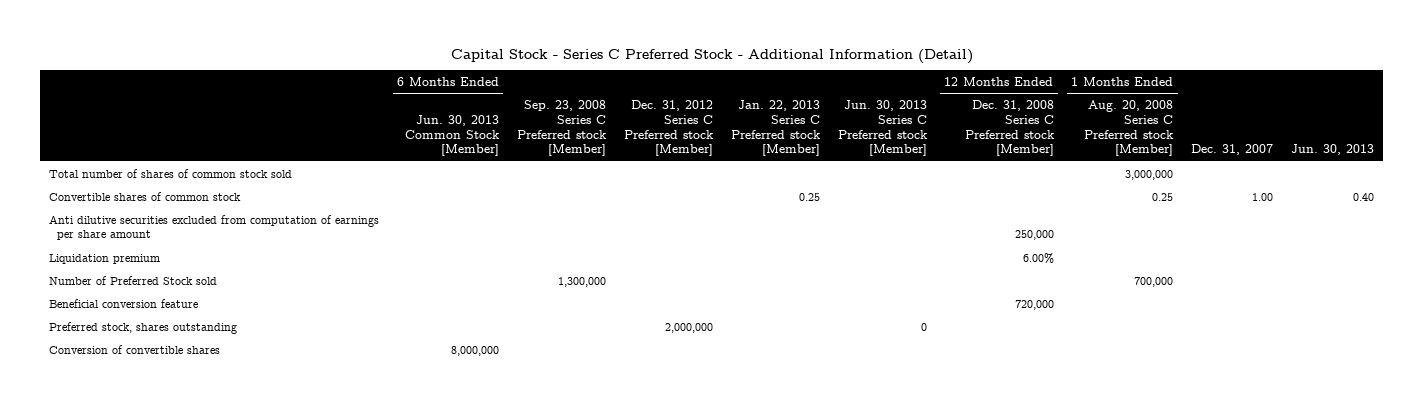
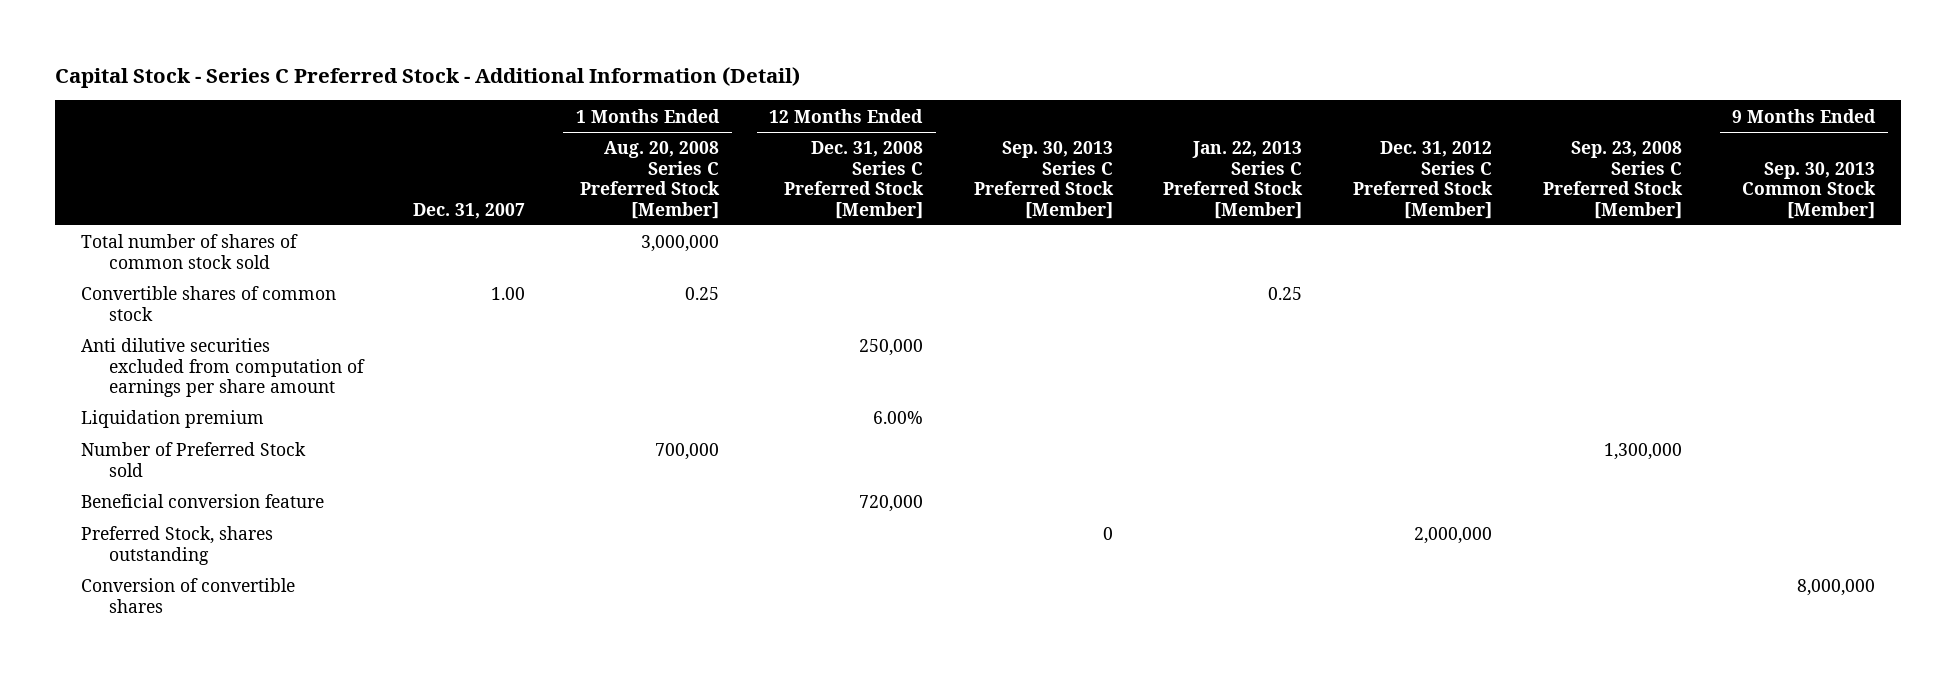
- | 6 Months Ended Jun. 30, 2013 Common Stock [Member] | Sep. 23, 2008 Series C Preferred stock [Member] | Dec. 31, 2012 Series C Preferred stock [Member] | Jan. 22, 2013 Series C Preferred stock [Member] | Jun. 30, 2013 Series C Preferred stock [Member] | 12 Months Ended Dec. 31, 2008 Series C Preferred stock [Member] | 1 Months Ended Aug. 20, 2008 Series C Preferred stock [Member] | Dec. 31, 2007 | Jun. 30, 2013
+ | Dec. 31, 2007 | 1 Months Ended Aug. 20, 2008 Series C Preferred Stock [Member] | 12 Months Ended Dec. 31, 2008 Series C Preferred Stock [Member] | Sep. 30, 2013 Series C Preferred Stock [Member] | Jan. 22, 2013 Series C Preferred Stock [Member] | Dec. 31, 2012 Series C Preferred Stock [Member] | Sep. 23, 2008 Series C Preferred Stock [Member] | 9 Months Ended Sep. 30, 2013 Common Stock [Member]
- Preferred stock, shares outstanding | | | 2,000,000 | | 0 | | | |
+ Preferred Stock, shares outstanding | | | | 0 | | 2,000,000 | |

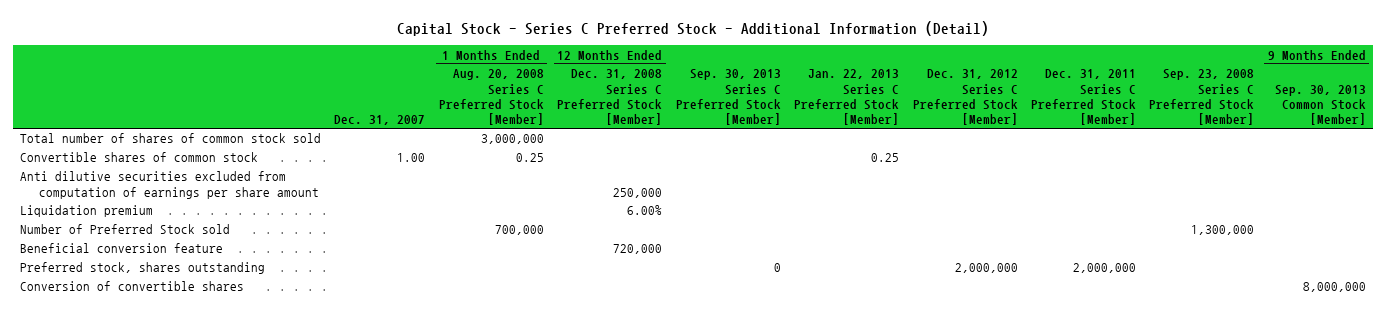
- | Dec. 31, 2007 | 1 Months Ended Aug. 20, 2008 Series C Preferred Stock [Member] | 12 Months Ended Dec. 31, 2008 Series C Preferred Stock [Member] | Sep. 30, 2013 Series C Preferred Stock [Member] | Jan. 22, 2013 Series C Preferred Stock [Member] | Dec. 31, 2012 Series C Preferred Stock [Member] | Sep. 23, 2008 Series C Preferred Stock [Member] | 9 Months Ended Sep. 30, 2013 Common Stock [Member]
+ | Dec. 31, 2007 | 1 Months Ended Aug. 20, 2008 Series C Preferred Stock [Member] | 12 Months Ended Dec. 31, 2008 Series C Preferred Stock [Member] | Sep. 30, 2013 Series C Preferred Stock [Member] | Jan. 22, 2013 Series C Preferred Stock [Member] | Dec. 31, 2012 Series C Preferred Stock [Member] | Dec. 31, 2011 Series C Preferred Stock [Member] | Sep. 23, 2008 Series C Preferred Stock [Member] | 9 Months Ended Sep. 30, 2013 Common Stock [Member]
- Preferred Stock, shares outstanding | | | | 0 | | 2,000,000 | |
+ Preferred stock, shares outstanding | | | | 0 | | 2,000,000 | 2,000,000 | |

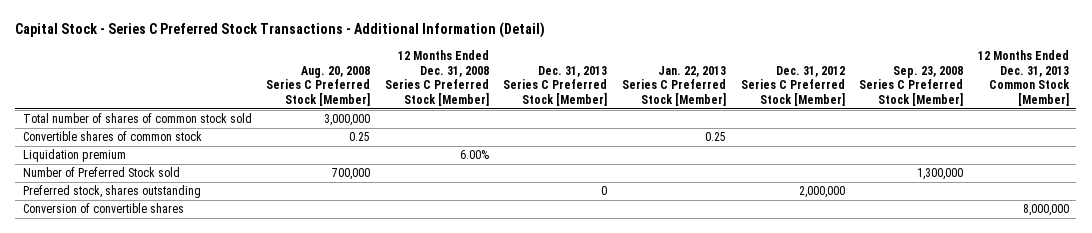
- Capital Stock - Series C Preferred Stock - Additional Information (Detail)
+ Capital Stock - Series C Preferred Stock Transactions - Additional Information (Detail)
- | Dec. 31, 2007 | 1 Months Ended Aug. 20, 2008 Series C Preferred Stock [Member] | 12 Months Ended Dec. 31, 2008 Series C Preferred Stock [Member] | Sep. 30, 2013 Series C Preferred Stock [Member] | Jan. 22, 2013 Series C Preferred Stock [Member] | Dec. 31, 2012 Series C Preferred Stock [Member] | Dec. 31, 2011 Series C Preferred Stock [Member] | Sep. 23, 2008 Series C Preferred Stock [Member] | 9 Months Ended Sep. 30, 2013 Common Stock [Member]
+ | Aug. 20, 2008 Series C Preferred Stock [Member] | 12 Months Ended Dec. 31, 2008 Series C Preferred Stock [Member] | Dec. 31, 2013 Series C Preferred Stock [Member] | Jan. 22, 2013 Series C Preferred Stock [Member] | Dec. 31, 2012 Series C Preferred Stock [Member] | Sep. 23, 2008 Series C Preferred Stock [Member] | 12 Months Ended Dec. 31, 2013 Common Stock [Member]
- Anti dilutive securities excluded from computation of earnings per share amount | | | 250,000 | | | | | |
- Beneficial conversion feature | | | 720,000 | | | | | |

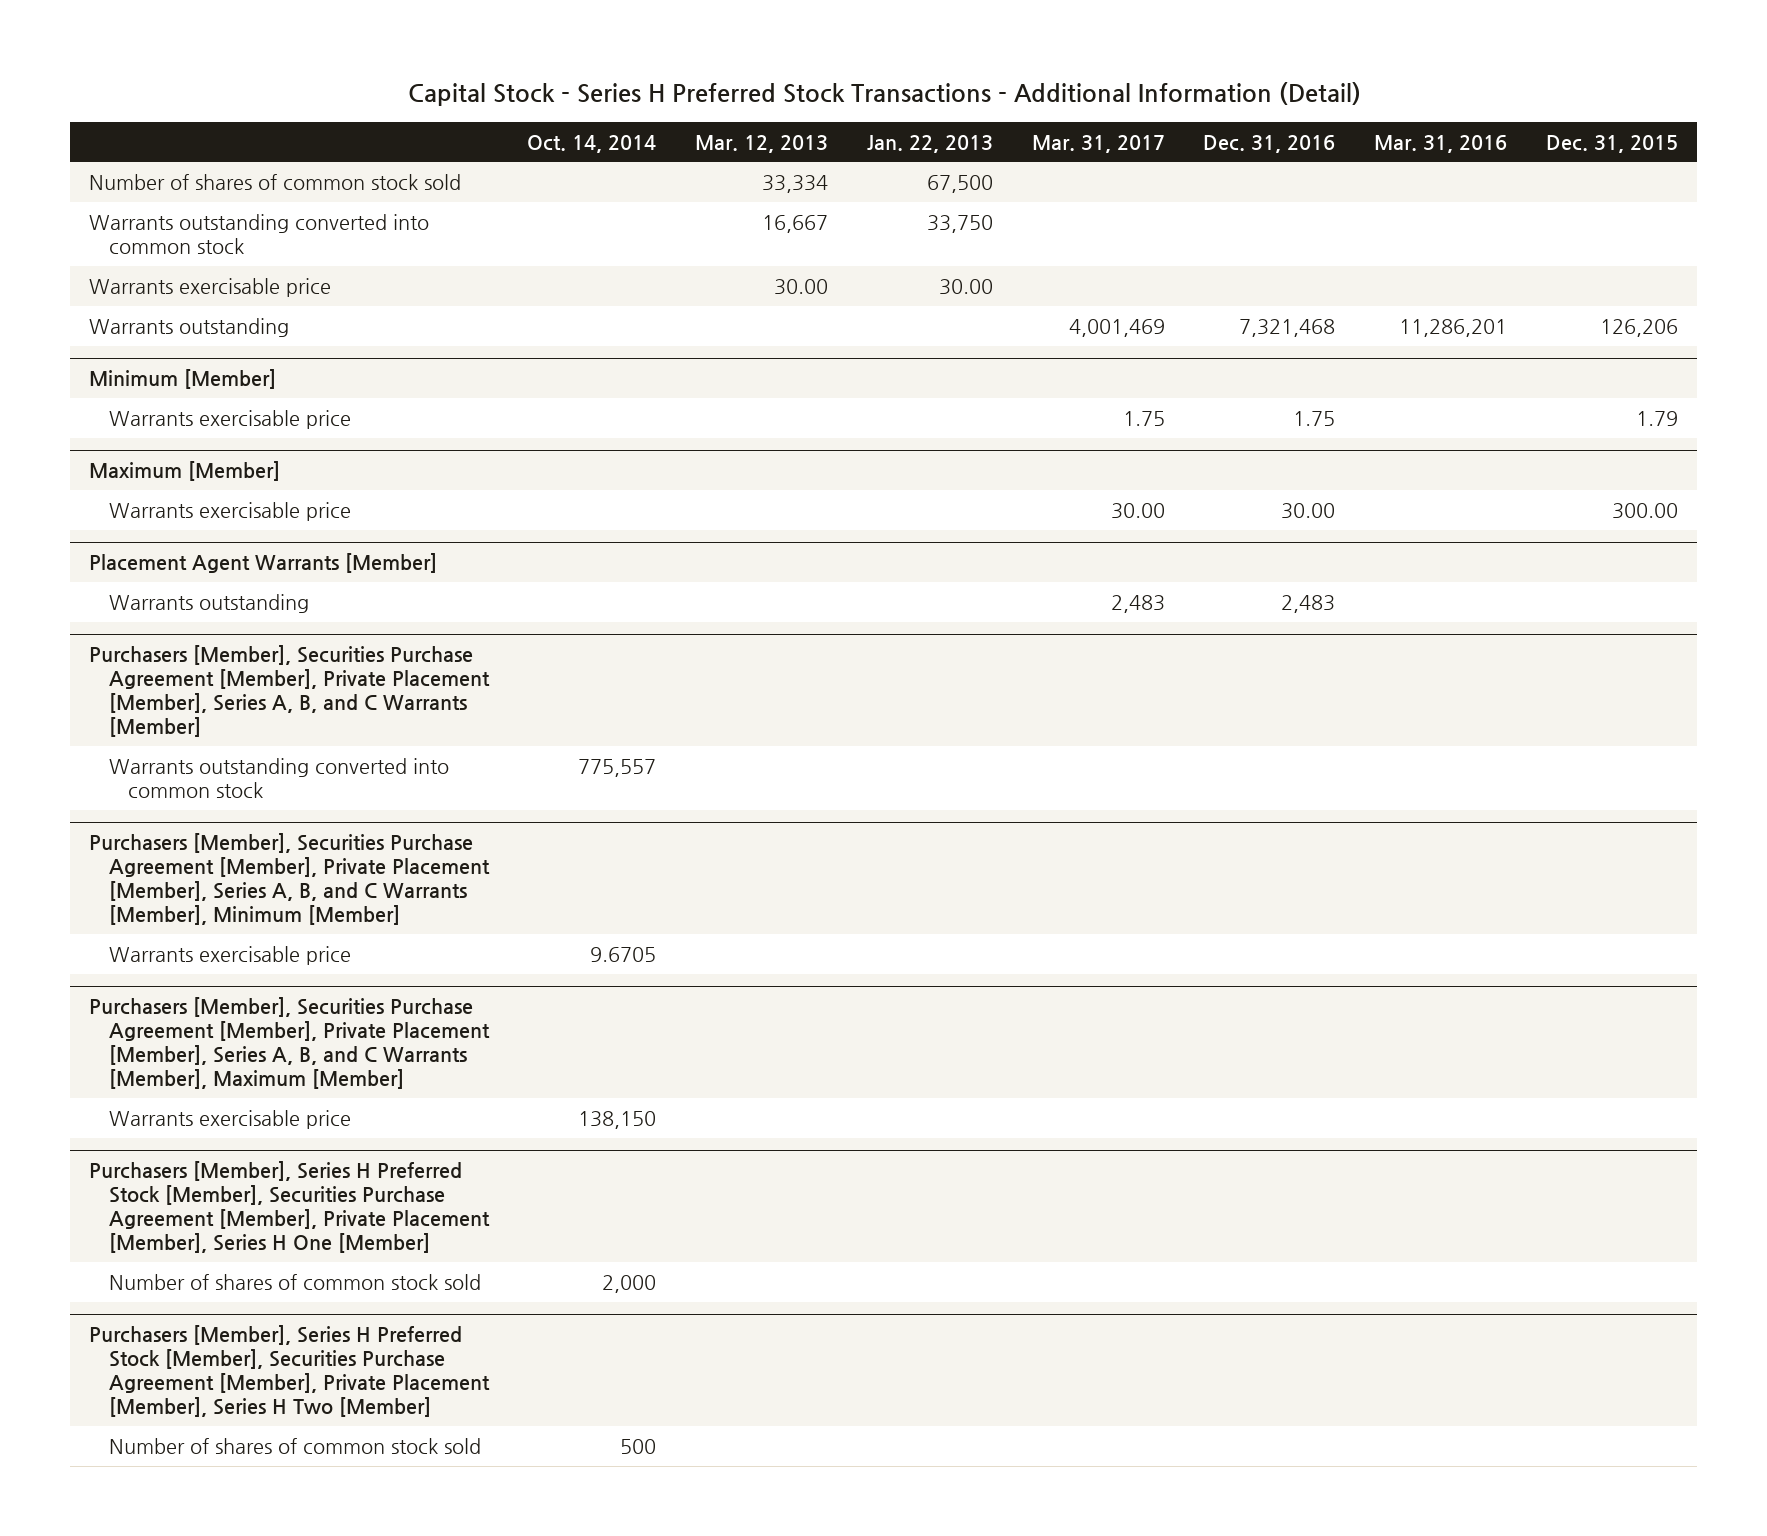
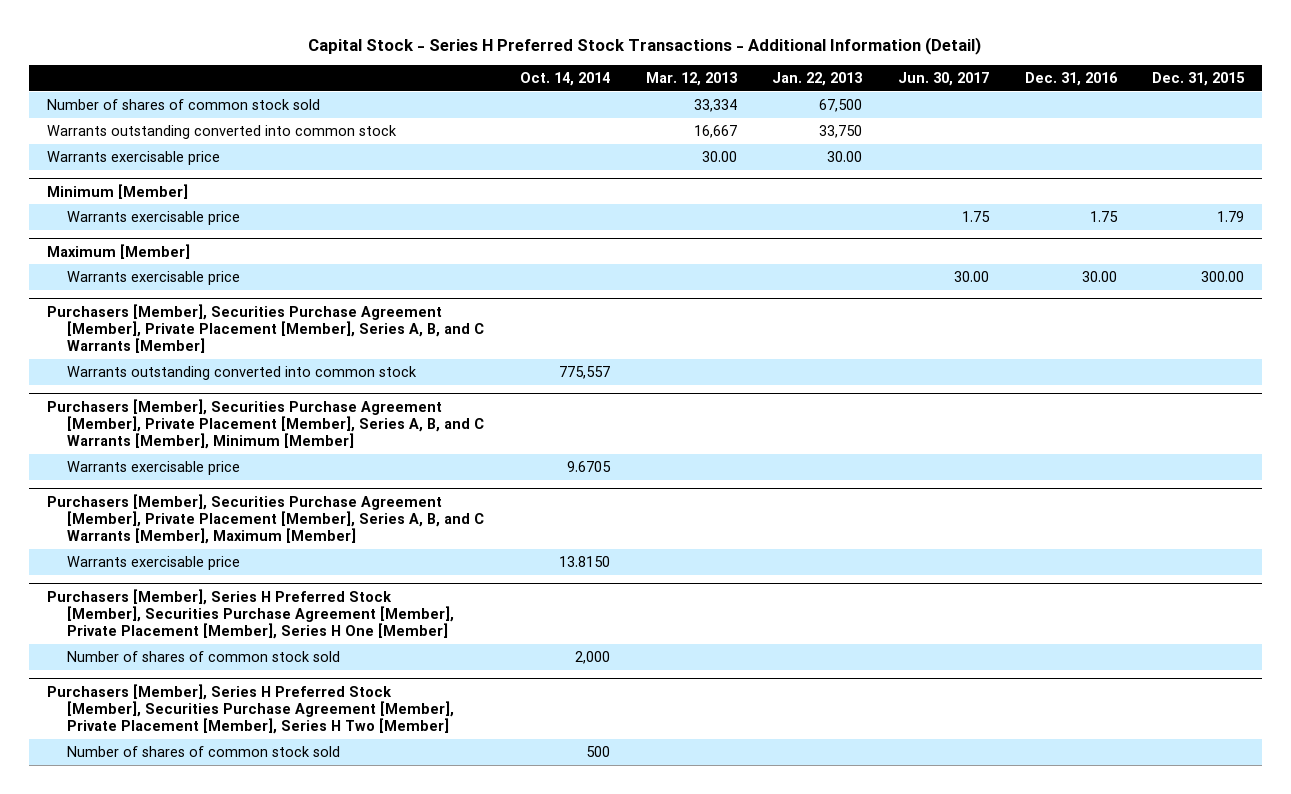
- | Oct. 14, 2014 | Mar. 12, 2013 | Jan. 22, 2013 | Mar. 31, 2017 | Dec. 31, 2016 | Mar. 31, 2016 | Dec. 31, 2015
+ | Oct. 14, 2014 | Mar. 12, 2013 | Jan. 22, 2013 | Jun. 30, 2017 | Dec. 31, 2016 | Dec. 31, 2015
- Warrants outstanding | | | | 4,001,469 | 7,321,468 | 11,286,201 | 126,206
- Placement Agent Warrants [Member]
- Warrants outstanding | | | | 2,483 | 2,483 | |
@ Purchasers [Member], Securities Purchase Agreement [Member], Private Placement [Member], Series A, B, and C Warrants [Member], Maximum [Member]
- Warrants exercisable price | 138,150 | | | | | |
+ Warrants exercisable price | 13.8150 | | | | |

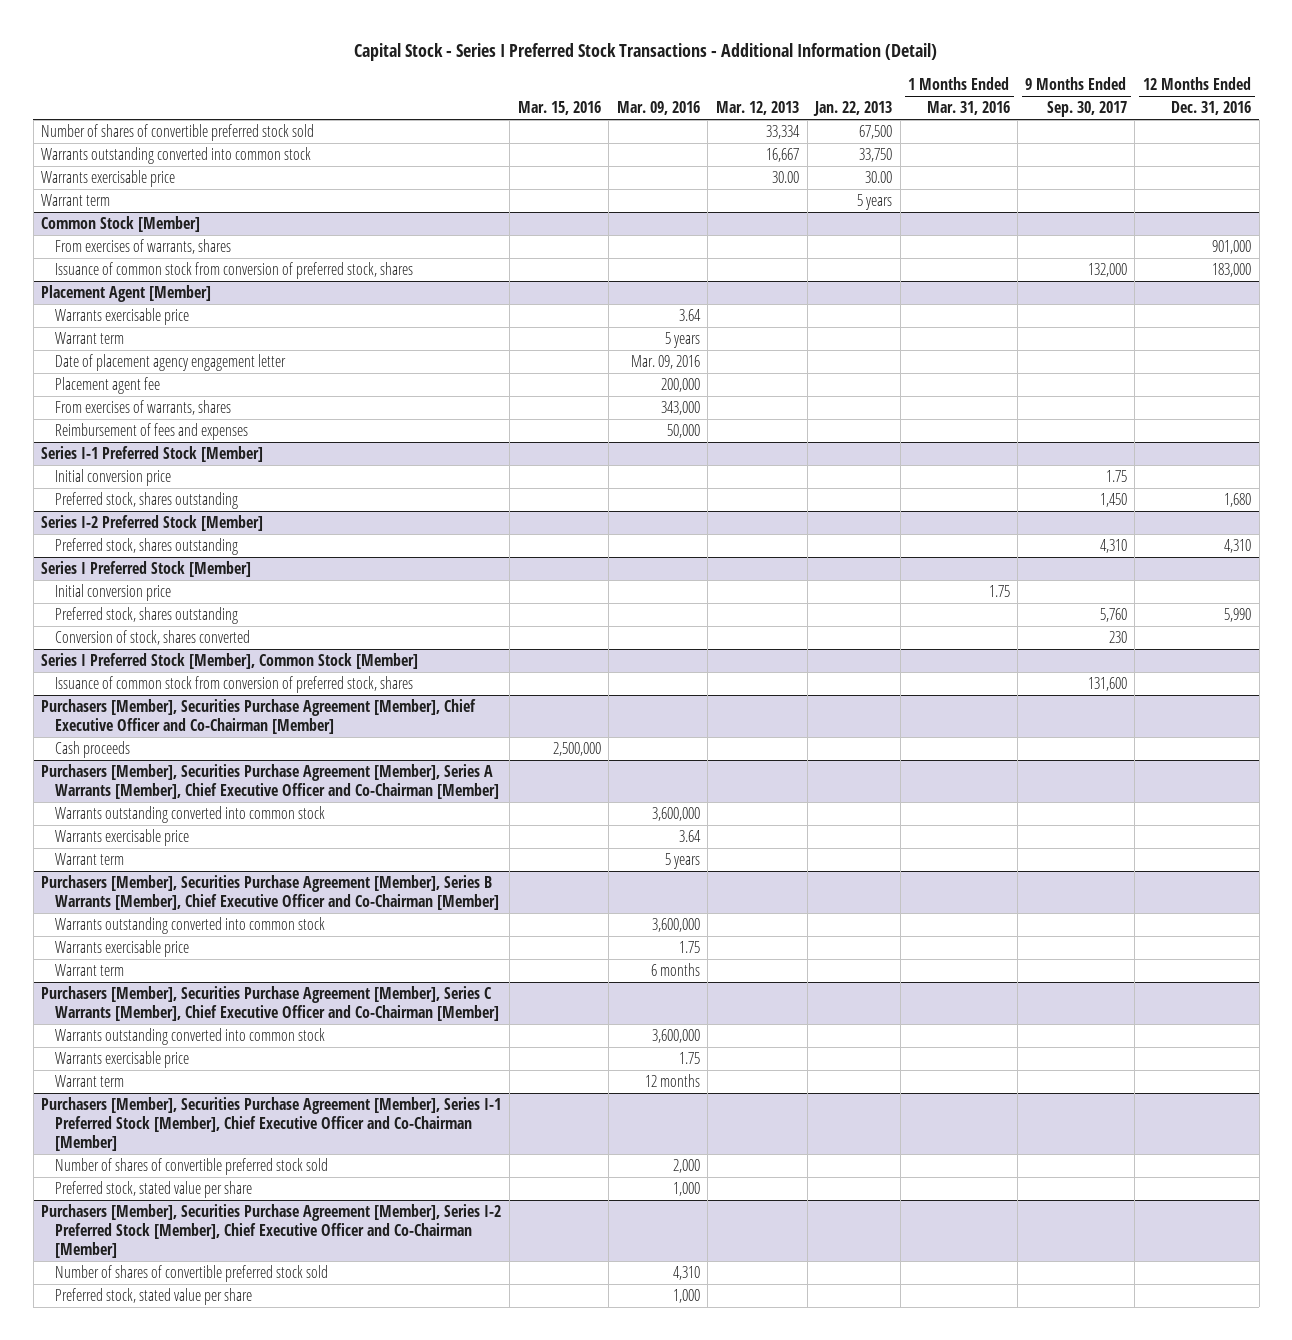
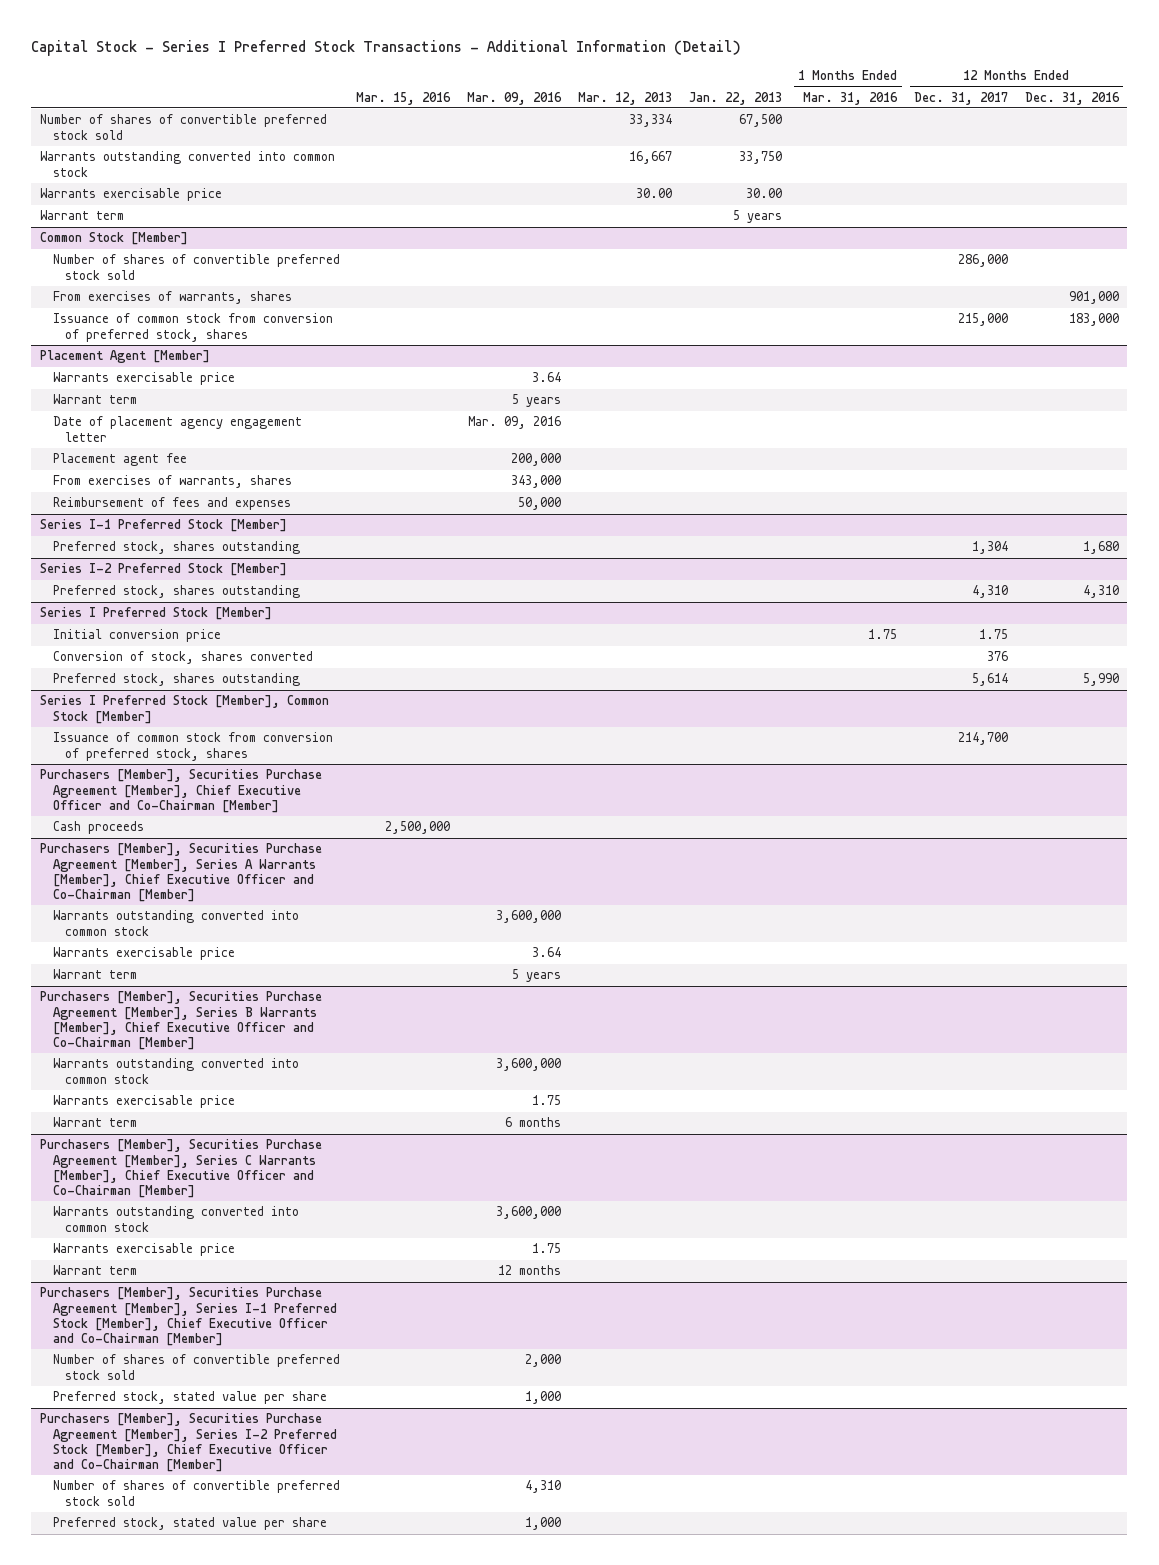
- | Mar. 15, 2016 | Mar. 09, 2016 | Mar. 12, 2013 | Jan. 22, 2013 | 1 Months Ended Mar. 31, 2016 | 9 Months Ended Sep. 30, 2017 | 12 Months Ended Dec. 31, 2016
+ | Mar. 15, 2016 | Mar. 09, 2016 | Mar. 12, 2013 | Jan. 22, 2013 | 1 Months Ended Mar. 31, 2016 | 12 Months Ended Dec. 31, 2017 | 12 Months Ended Dec. 31, 2016
@ Common Stock [Member]
+ Number of shares of convertible preferred stock sold | | | | | | 286,000 |
@ Series I-1 Preferred Stock [Member]
- Initial conversion price | | | | | | 1.75 |
@ Series I Preferred Stock [Member]
moved down: Preferred stock, shares outstanding | | | | | | 5,614 | 5,990

